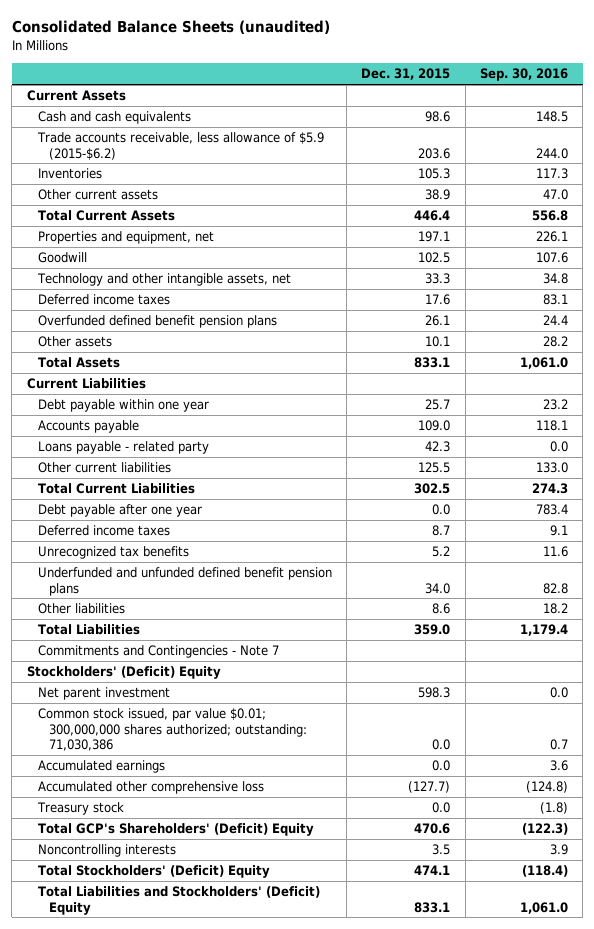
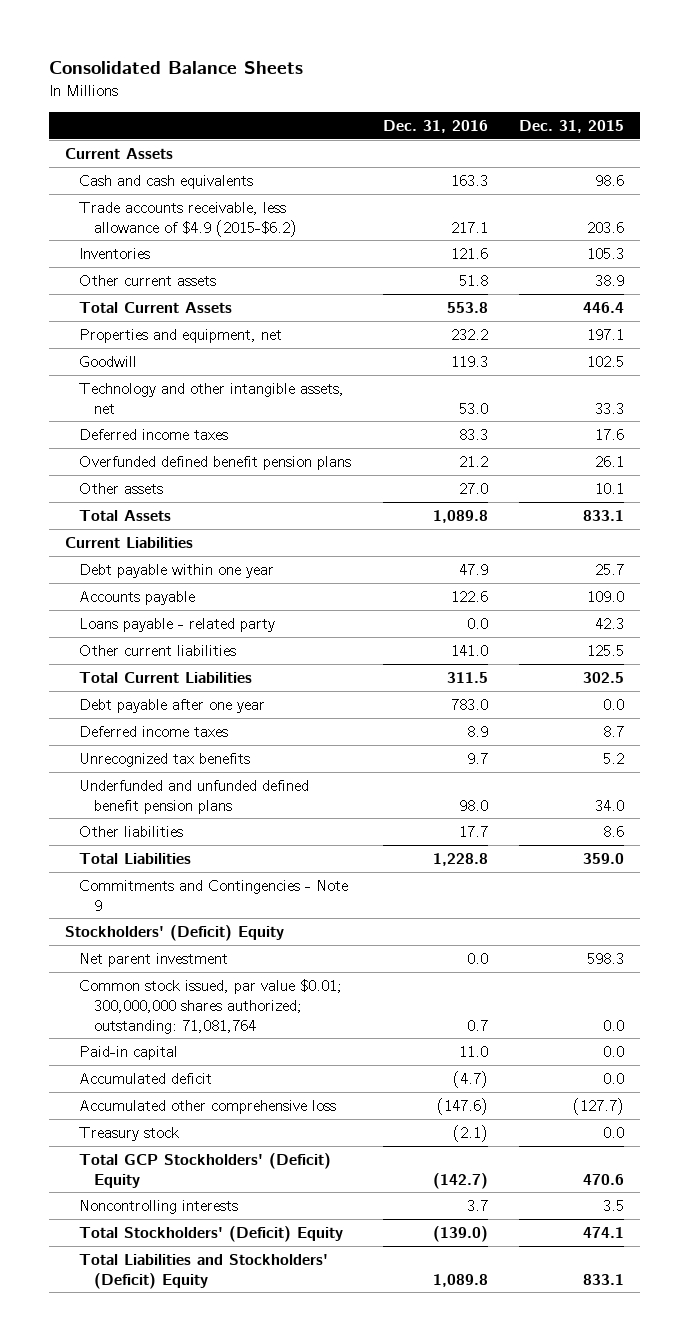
- Consolidated Balance Sheets (unaudited)
+ Consolidated Balance Sheets
- | Dec. 31, 2015 | Sep. 30, 2016
+ | Dec. 31, 2016 | Dec. 31, 2015
- Trade accounts receivable, less allowance of $5.9 (2015-$6.2) | 203.6 | 244.0
+ Trade accounts receivable, less allowance of $4.9 (2015-$6.2) | 217.1 | 203.6
- Commitments and Contingencies - Note 7
+ Commitments and Contingencies - Note 9
- Common stock issued, par value $0.01; 300,000,000 shares authorized; outstanding: 71,030,386 | 0.0 | 0.7
- Accumulated earnings | 0.0 | 3.6
+ Common stock issued, par value $0.01; 300,000,000 shares authorized; outstanding: 71,081,764 | 0.7 | 0.0
+ Paid-in capital | 11.0 | 0.0
+ Accumulated deficit | (4.7) | 0.0
- Total GCP's Shareholders' (Deficit) Equity | 470.6 | (122.3)
+ Total GCP Stockholders' (Deficit) Equity | (142.7) | 470.6

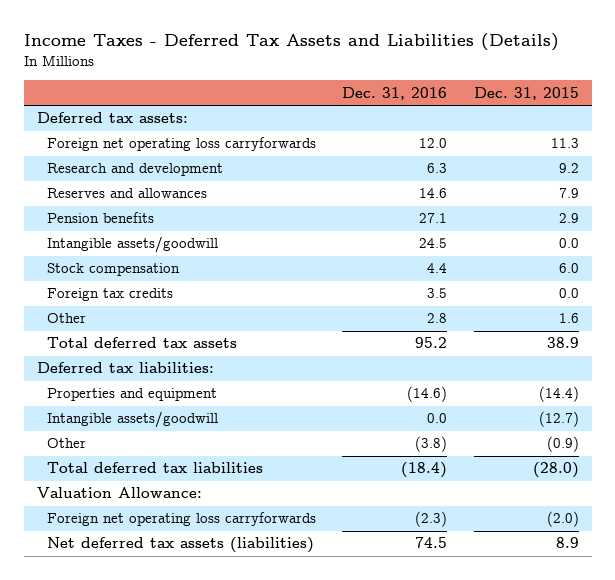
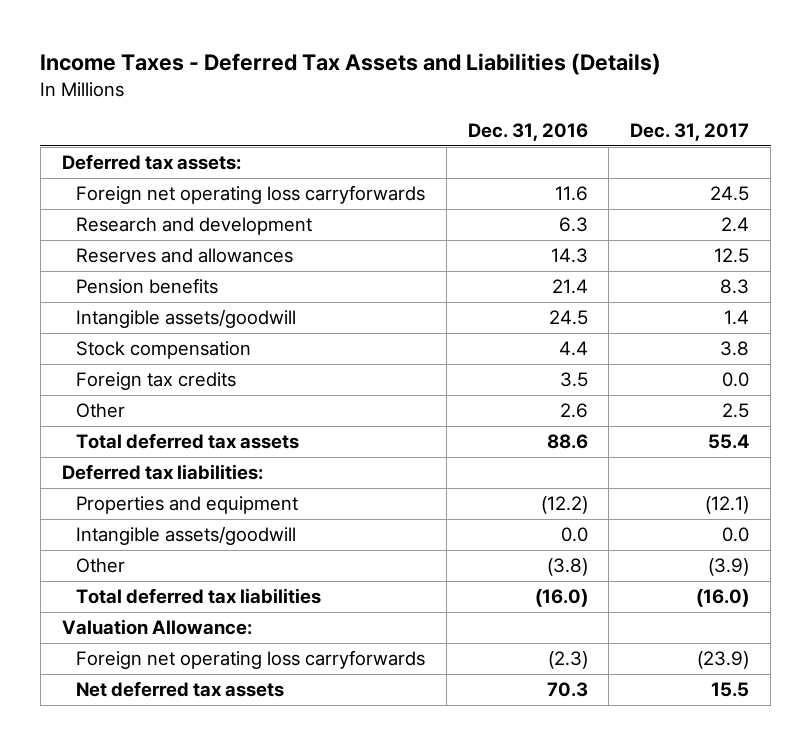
- | Dec. 31, 2016 | Dec. 31, 2015
+ | Dec. 31, 2016 | Dec. 31, 2017
- Foreign net operating loss carryforwards | 12.0 | 11.3
+ Foreign net operating loss carryforwards | 11.6 | 24.5
- Reserves and allowances | 14.6 | 7.9
- Pension benefits | 27.1 | 2.9
+ Reserves and allowances | 14.3 | 12.5
+ Pension benefits | 21.4 | 8.3
- Other | 2.8 | 1.6
- Total deferred tax assets | 95.2 | 38.9
+ Other | 2.6 | 2.5
+ Total deferred tax assets | 88.6 | 55.4
- Properties and equipment | (14.6) | (14.4)
+ Properties and equipment | (12.2) | (12.1)
- Total deferred tax liabilities | (18.4) | (28.0)
+ Total deferred tax liabilities | (16.0) | (16.0)
- Net deferred tax assets (liabilities) | 74.5 | 8.9
+ Net deferred tax assets | 70.3 | 15.5

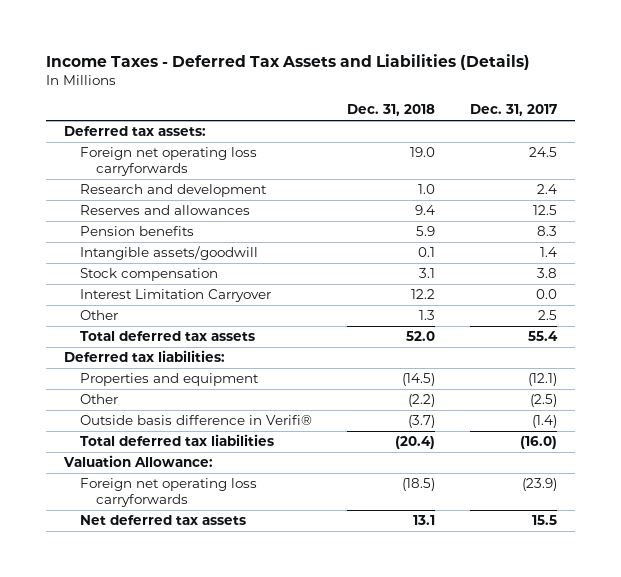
- | Dec. 31, 2016 | Dec. 31, 2017
+ | Dec. 31, 2018 | Dec. 31, 2017
- Foreign tax credits | 3.5 | 0.0
+ Interest Limitation Carryover | 12.2 | 0.0
- Intangible assets/goodwill | 0.0 | 0.0
- Other | (3.8) | (3.9)
+ Other | (2.2) | (2.5)
+ Outside basis difference in Verifi® | (3.7) | (1.4)

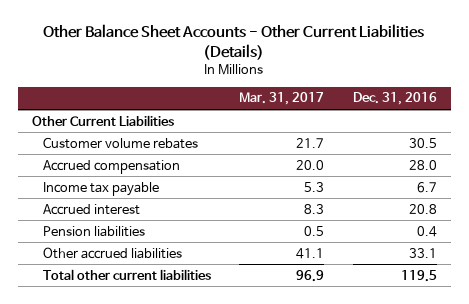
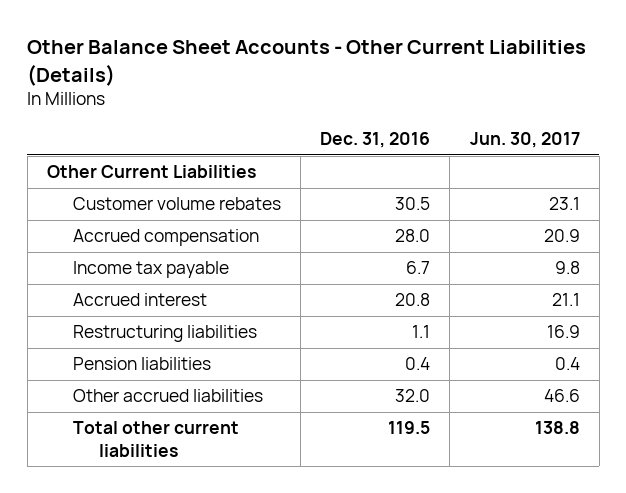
- | Mar. 31, 2017 | Dec. 31, 2016
+ | Dec. 31, 2016 | Jun. 30, 2017
+ Restructuring liabilities | 1.1 | 16.9
- Other accrued liabilities | 41.1 | 33.1
+ Other accrued liabilities | 32.0 | 46.6

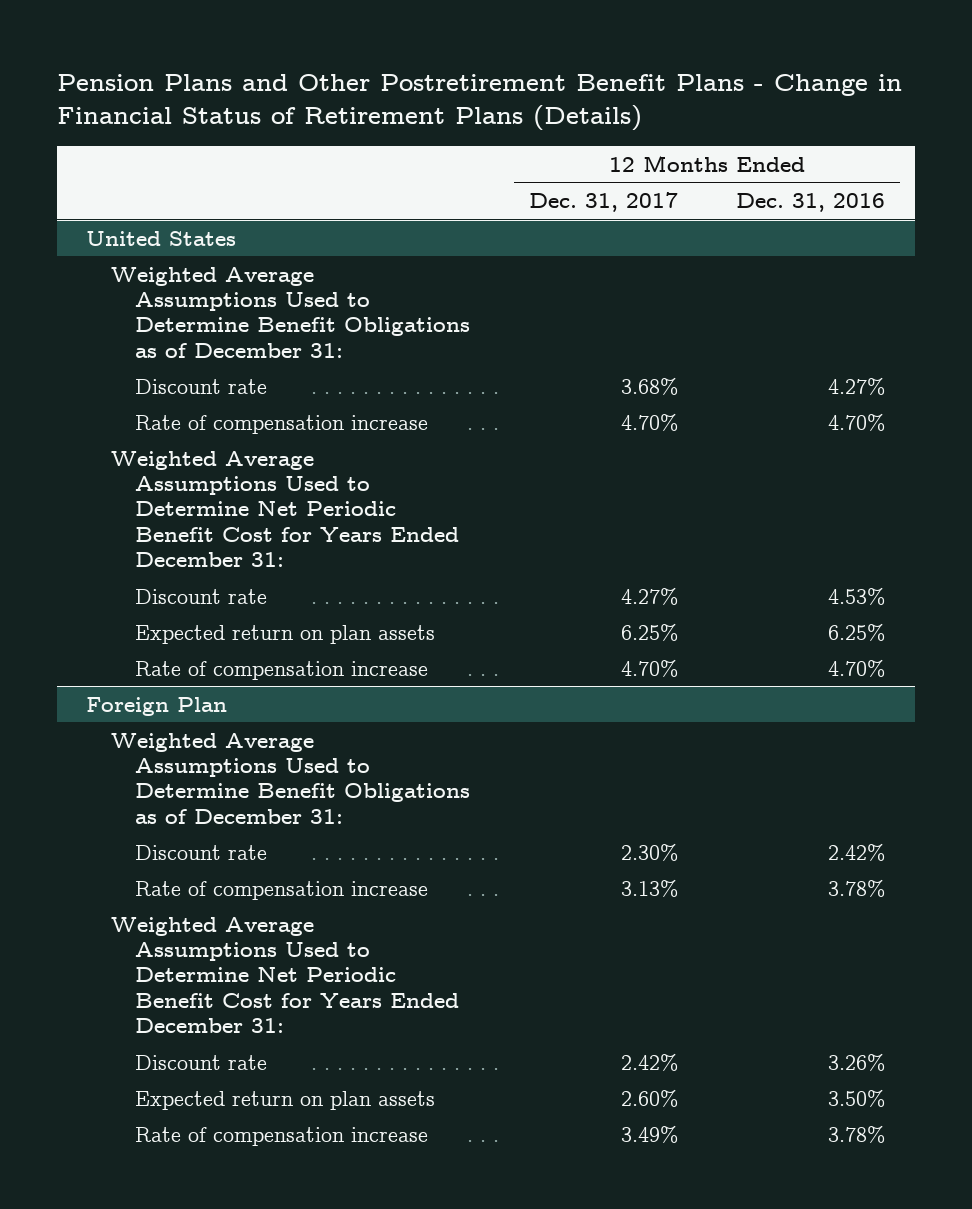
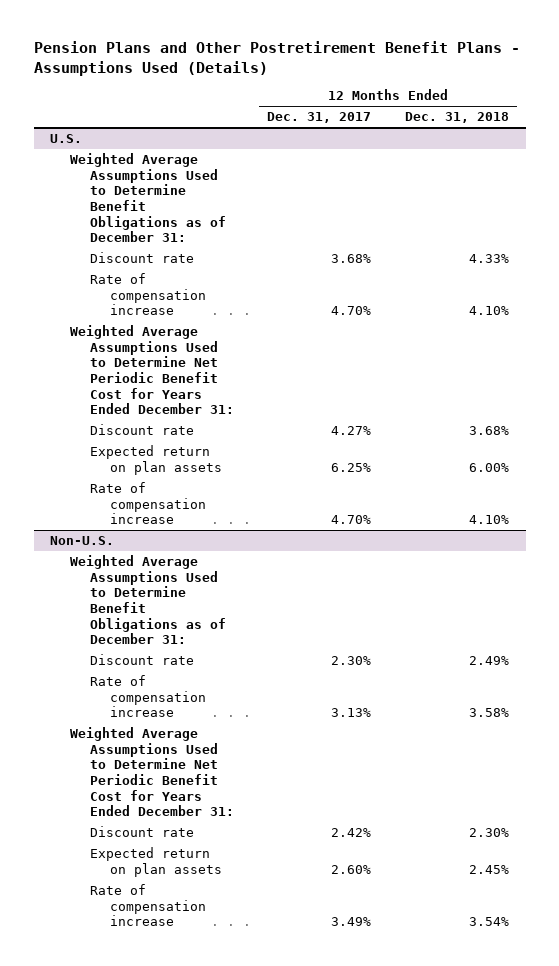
- Pension Plans and Other Postretirement Benefit Plans - Change in Financial Status of Retirement Plans (Details)
+ Pension Plans and Other Postretirement Benefit Plans - Assumptions Used (Details)
- | 12 Months Ended Dec. 31, 2017 | 12 Months Ended Dec. 31, 2016
+ | 12 Months Ended Dec. 31, 2017 | 12 Months Ended Dec. 31, 2018
- United States
+ U.S.
- Foreign Plan
+ Non-U.S.

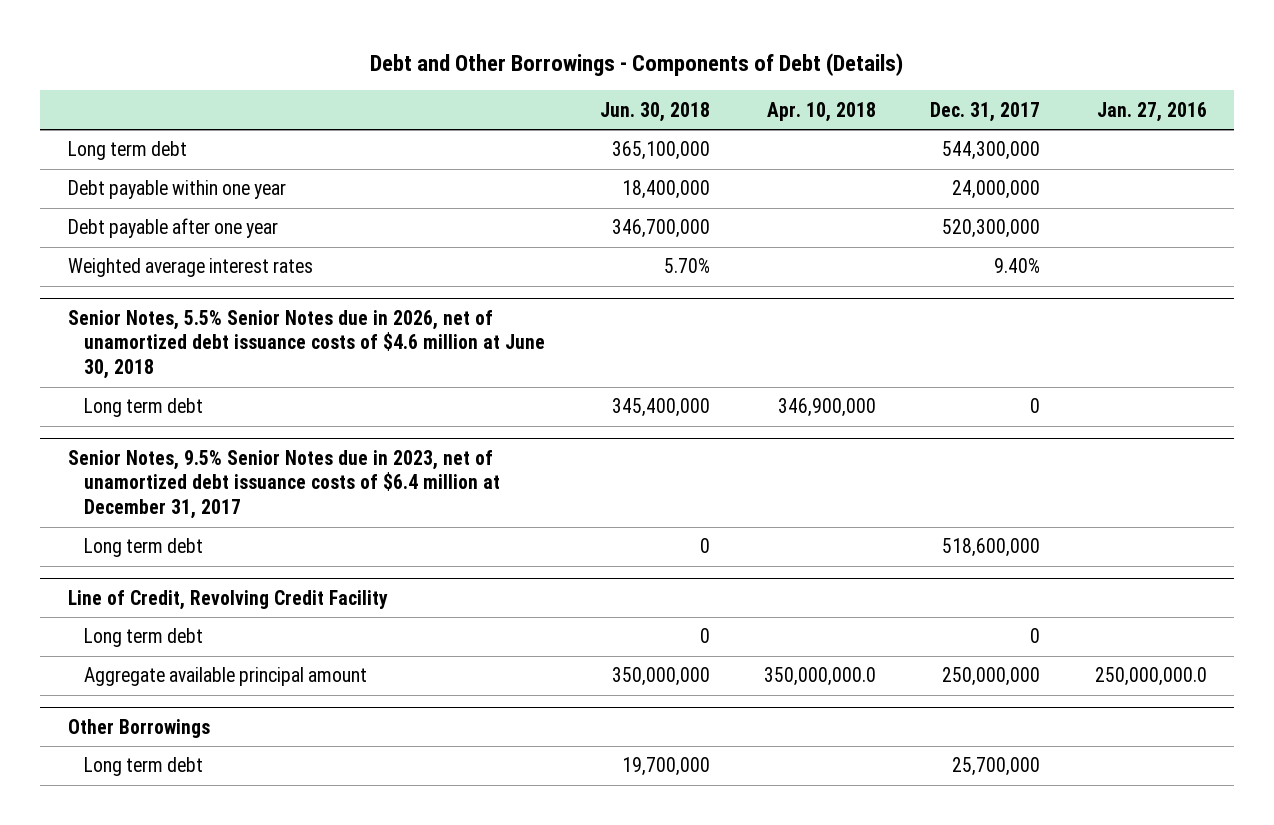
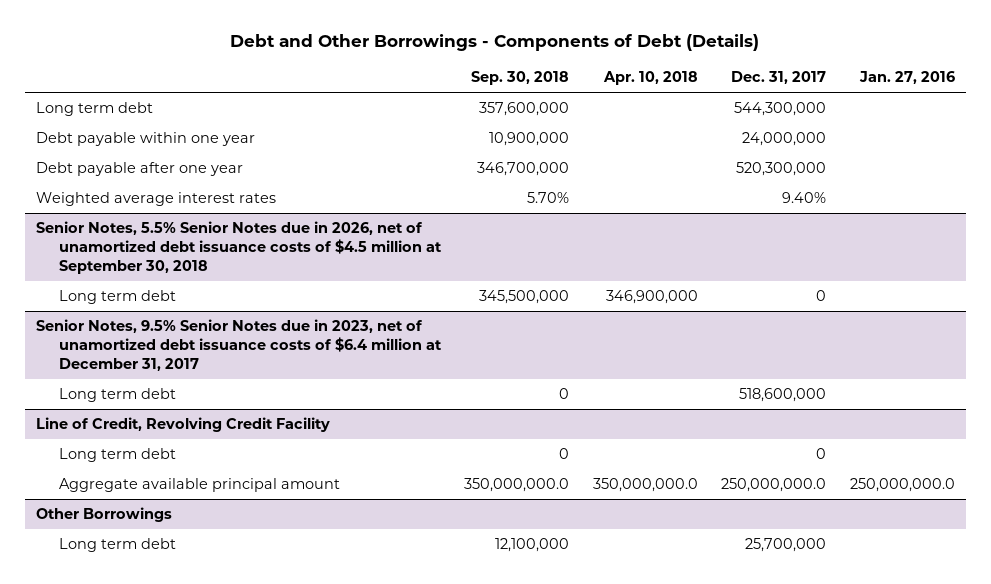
- | Jun. 30, 2018 | Apr. 10, 2018 | Dec. 31, 2017 | Jan. 27, 2016
+ | Sep. 30, 2018 | Apr. 10, 2018 | Dec. 31, 2017 | Jan. 27, 2016
- Senior Notes, 5.5% Senior Notes due in 2026, net of unamortized debt issuance costs of $4.6 million at June 30, 2018
+ Senior Notes, 5.5% Senior Notes due in 2026, net of unamortized debt issuance costs of $4.5 million at September 30, 2018
@ Line of Credit, Revolving Credit Facility
- Aggregate available principal amount | 350,000,000 | 350,000,000.0 | 250,000,000 | 250,000,000.0
+ Aggregate available principal amount | 350,000,000.0 | 350,000,000.0 | 250,000,000.0 | 250,000,000.0

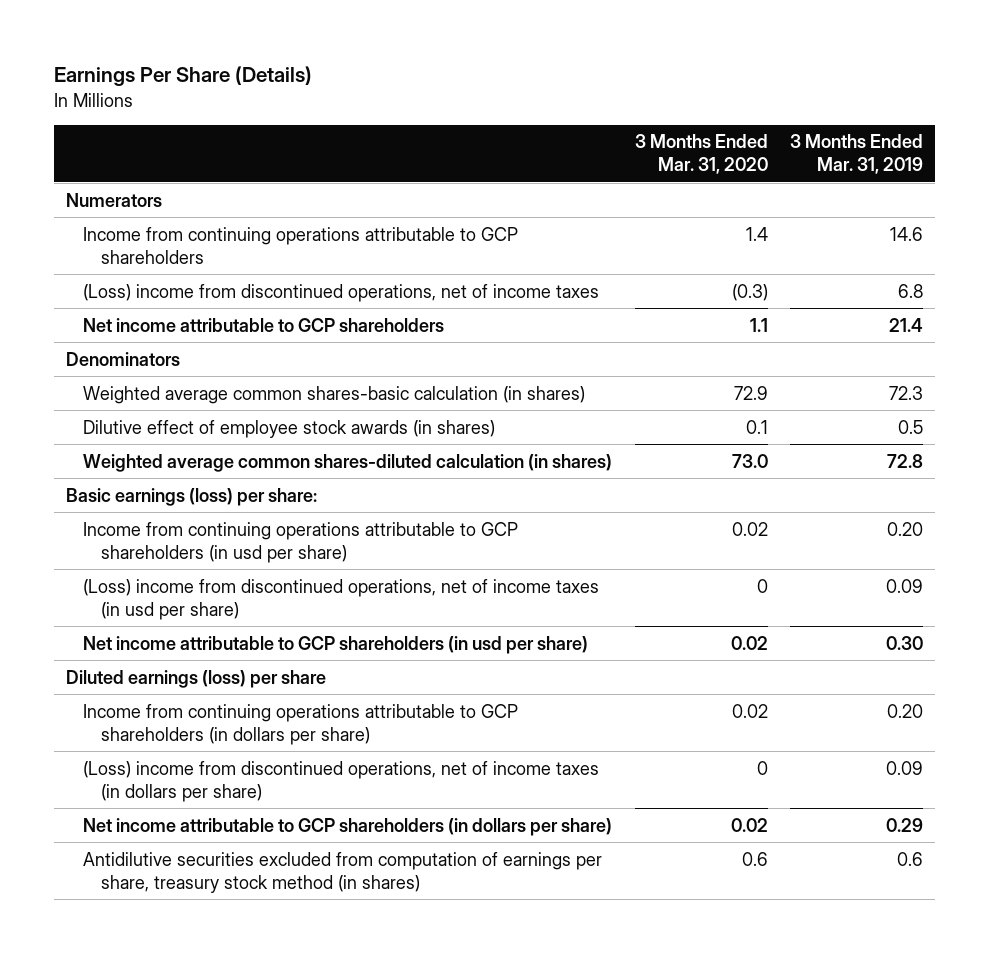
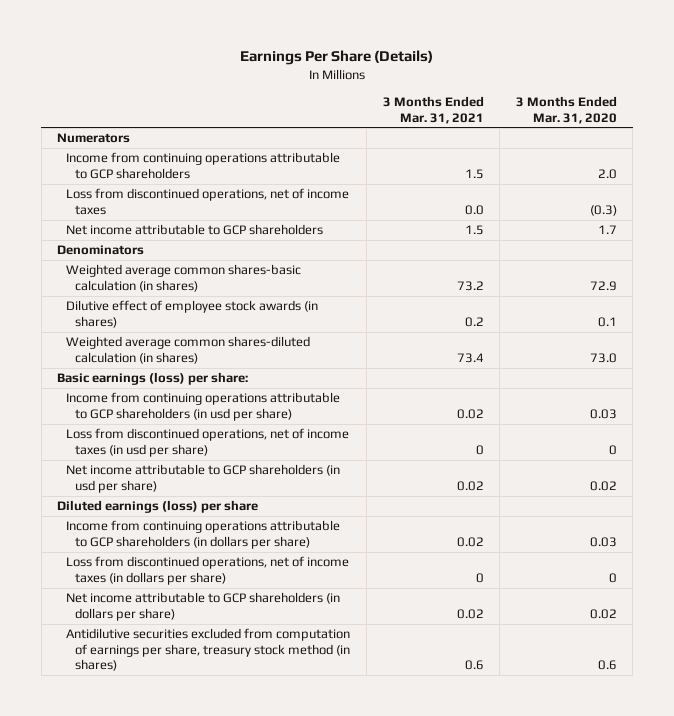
- | 3 Months Ended Mar. 31, 2020 | 3 Months Ended Mar. 31, 2019
+ | 3 Months Ended Mar. 31, 2021 | 3 Months Ended Mar. 31, 2020
- Income from continuing operations attributable to GCP shareholders | 1.4 | 14.6
- (Loss) income from discontinued operations, net of income taxes | (0.3) | 6.8
- Net income attributable to GCP shareholders | 1.1 | 21.4
+ Income from continuing operations attributable to GCP shareholders | 1.5 | 2.0
+ Loss from discontinued operations, net of income taxes | 0.0 | (0.3)
+ Net income attributable to GCP shareholders | 1.5 | 1.7
- Income from continuing operations attributable to GCP shareholders (in usd per share) | 0.02 | 0.20
- (Loss) income from discontinued operations, net of income taxes (in usd per share) | 0 | 0.09
+ Income from continuing operations attributable to GCP shareholders (in usd per share) | 0.02 | 0.03
+ Loss from discontinued operations, net of income taxes (in usd per share) | 0 | 0
- Income from continuing operations attributable to GCP shareholders (in dollars per share) | 0.02 | 0.20
- (Loss) income from discontinued operations, net of income taxes (in dollars per share) | 0 | 0.09
+ Income from continuing operations attributable to GCP shareholders (in dollars per share) | 0.02 | 0.03
+ Loss from discontinued operations, net of income taxes (in dollars per share) | 0 | 0

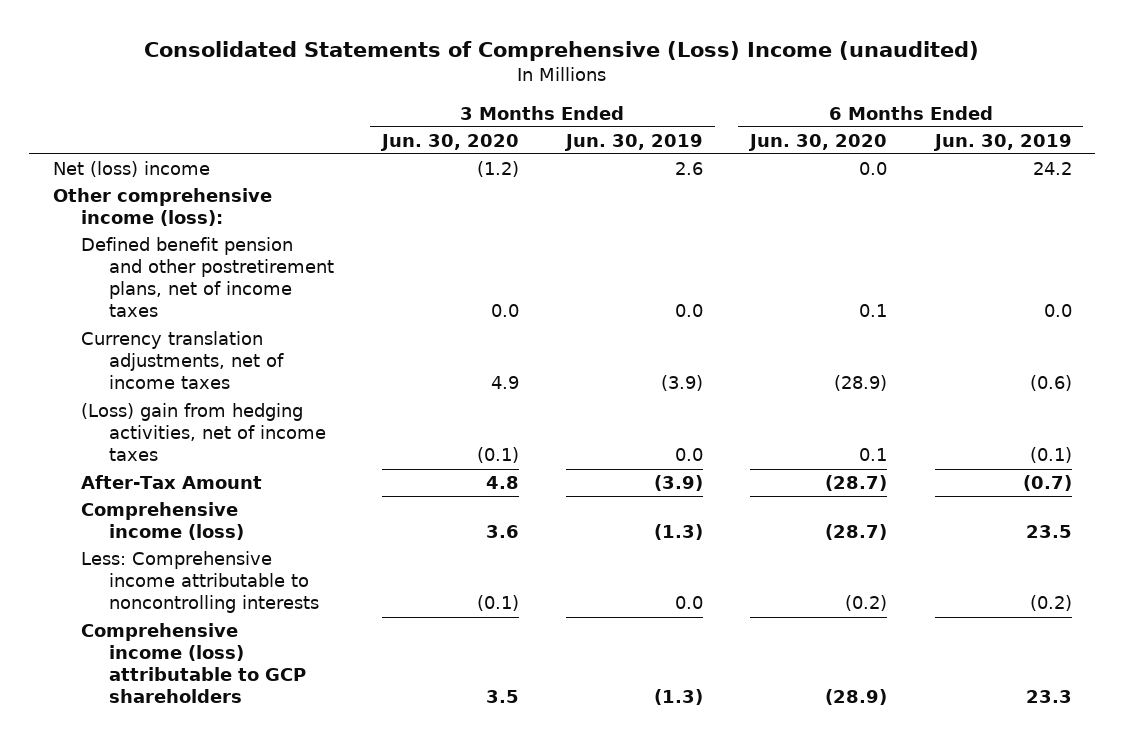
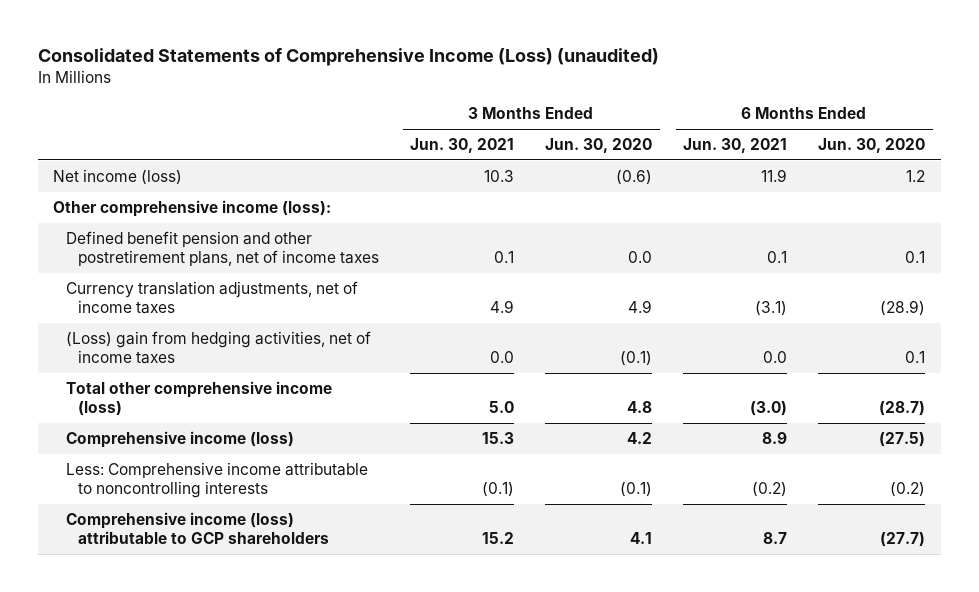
- Consolidated Statements of Comprehensive (Loss) Income (unaudited)
+ Consolidated Statements of Comprehensive Income (Loss) (unaudited)
- | 3 Months Ended Jun. 30, 2020 | 3 Months Ended Jun. 30, 2019 | 6 Months Ended Jun. 30, 2020 | 6 Months Ended Jun. 30, 2019
+ | 3 Months Ended Jun. 30, 2021 | 3 Months Ended Jun. 30, 2020 | 6 Months Ended Jun. 30, 2021 | 6 Months Ended Jun. 30, 2020
- Net (loss) income | (1.2) | 2.6 | 0.0 | 24.2
+ Net income (loss) | 10.3 | (0.6) | 11.9 | 1.2
- After-Tax Amount | 4.8 | (3.9) | (28.7) | (0.7)
- Comprehensive income (loss) | 3.6 | (1.3) | (28.7) | 23.5
+ Total other comprehensive income (loss) | 5.0 | 4.8 | (3.0) | (28.7)
+ Comprehensive income (loss) | 15.3 | 4.2 | 8.9 | (27.5)
- Comprehensive income (loss) attributable to GCP shareholders | 3.5 | (1.3) | (28.9) | 23.3
+ Comprehensive income (loss) attributable to GCP shareholders | 15.2 | 4.1 | 8.7 | (27.7)

